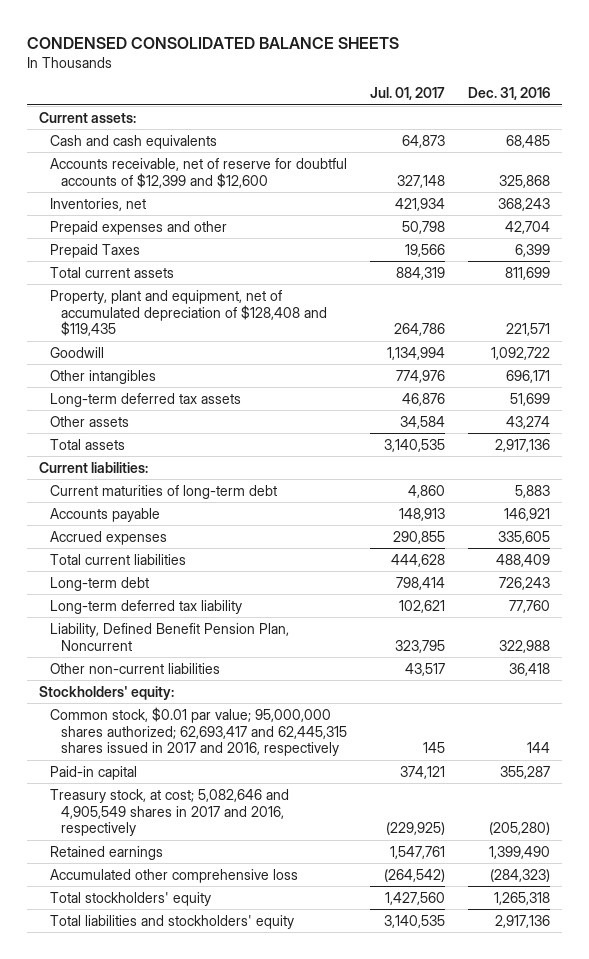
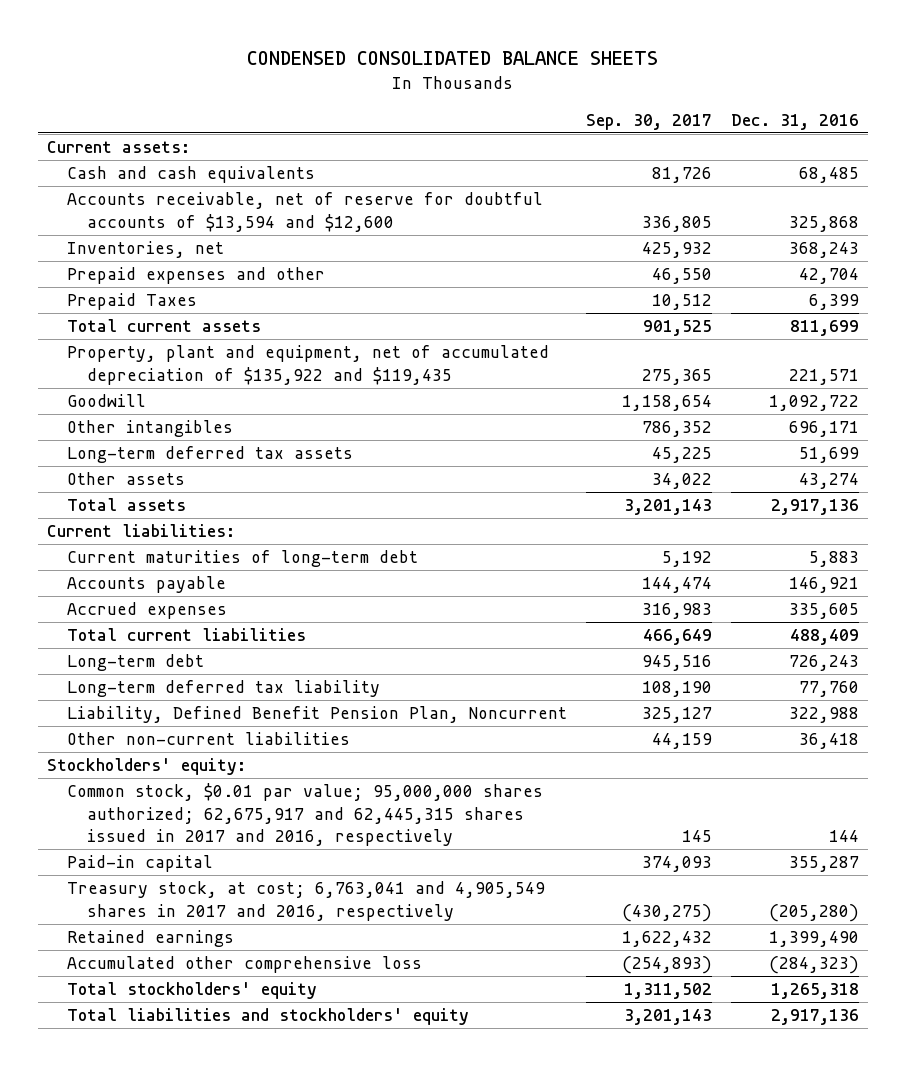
- | Jul. 01, 2017 | Dec. 31, 2016
+ | Sep. 30, 2017 | Dec. 31, 2016
- Accounts receivable, net of reserve for doubtful accounts of $12,399 and $12,600 | 327,148 | 325,868
+ Accounts receivable, net of reserve for doubtful accounts of $13,594 and $12,600 | 336,805 | 325,868
- Property, plant and equipment, net of accumulated depreciation of $128,408 and $119,435 | 264,786 | 221,571
+ Property, plant and equipment, net of accumulated depreciation of $135,922 and $119,435 | 275,365 | 221,571
- Common stock, $0.01 par value; 95,000,000 shares authorized; 62,693,417 and 62,445,315 shares issued in 2017 and 2016, respectively | 145 | 144
+ Common stock, $0.01 par value; 95,000,000 shares authorized; 62,675,917 and 62,445,315 shares issued in 2017 and 2016, respectively | 145 | 144
- Treasury stock, at cost; 5,082,646 and 4,905,549 shares in 2017 and 2016, respectively | (229,925) | (205,280)
+ Treasury stock, at cost; 6,763,041 and 4,905,549 shares in 2017 and 2016, respectively | (430,275) | (205,280)

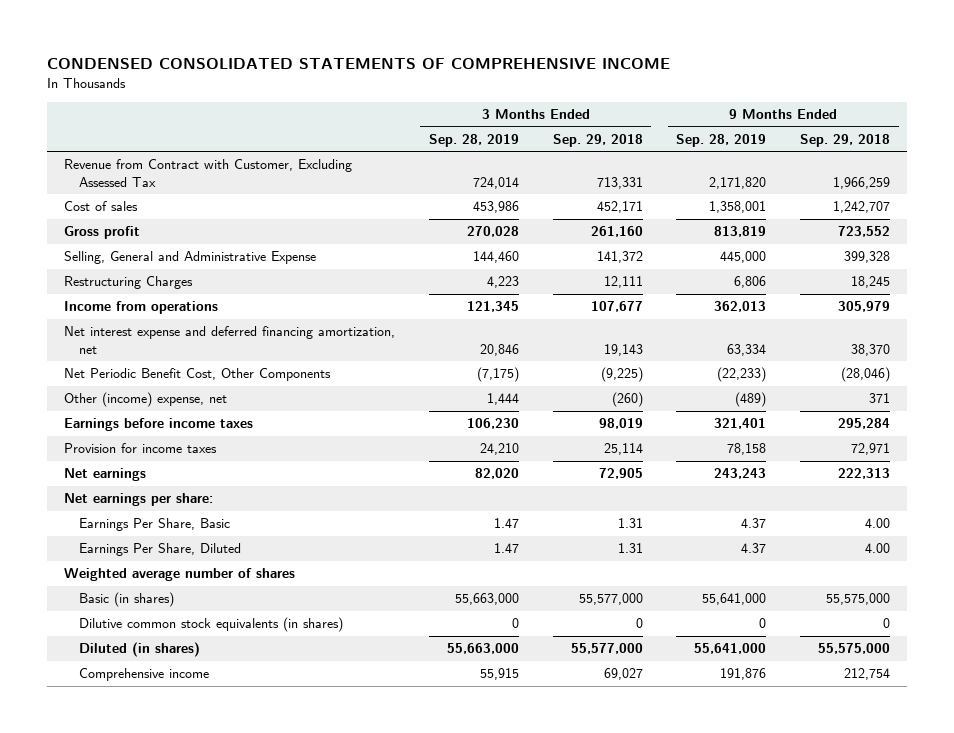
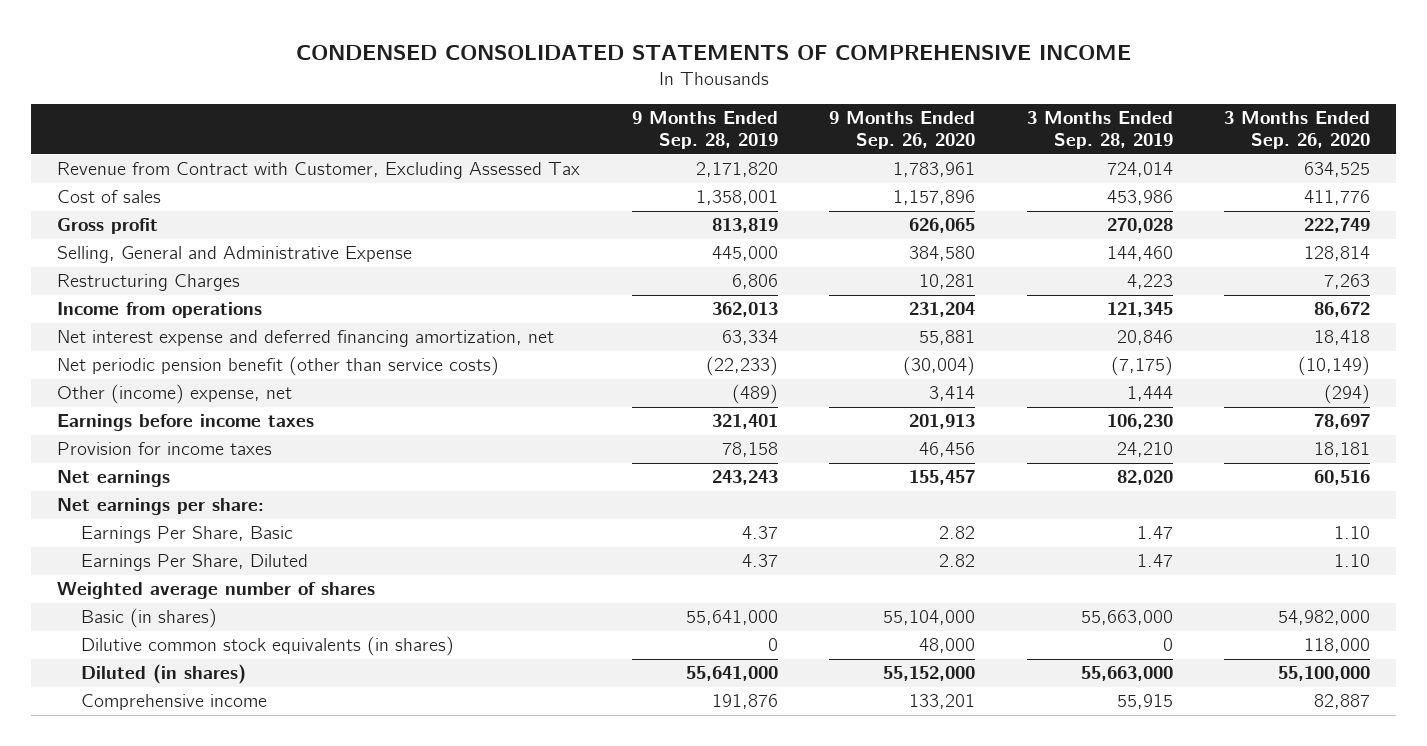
- | 3 Months Ended Sep. 28, 2019 | 3 Months Ended Sep. 29, 2018 | 9 Months Ended Sep. 28, 2019 | 9 Months Ended Sep. 29, 2018
+ | 9 Months Ended Sep. 28, 2019 | 9 Months Ended Sep. 26, 2020 | 3 Months Ended Sep. 28, 2019 | 3 Months Ended Sep. 26, 2020
- Net Periodic Benefit Cost, Other Components | (7,175) | (9,225) | (22,233) | (28,046)
+ Net periodic pension benefit (other than service costs) | (22,233) | (30,004) | (7,175) | (10,149)

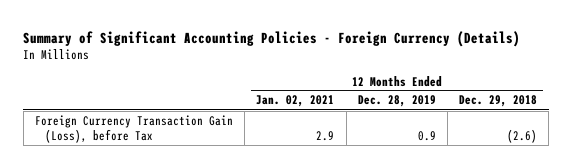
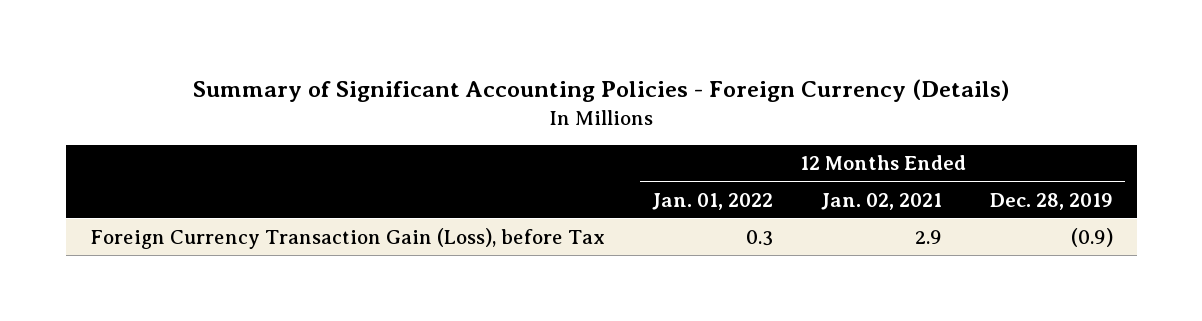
- | 12 Months Ended Jan. 02, 2021 | 12 Months Ended Dec. 28, 2019 | 12 Months Ended Dec. 29, 2018
+ | 12 Months Ended Jan. 01, 2022 | 12 Months Ended Jan. 02, 2021 | 12 Months Ended Dec. 28, 2019
- Foreign Currency Transaction Gain (Loss), before Tax | 2.9 | 0.9 | (2.6)
+ Foreign Currency Transaction Gain (Loss), before Tax | 0.3 | 2.9 | (0.9)

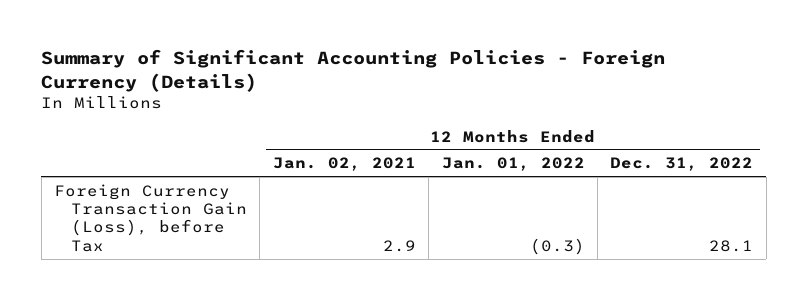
- | 12 Months Ended Jan. 01, 2022 | 12 Months Ended Jan. 02, 2021 | 12 Months Ended Dec. 28, 2019
+ | 12 Months Ended Jan. 02, 2021 | 12 Months Ended Jan. 01, 2022 | 12 Months Ended Dec. 31, 2022
- Foreign Currency Transaction Gain (Loss), before Tax | 0.3 | 2.9 | (0.9)
+ Foreign Currency Transaction Gain (Loss), before Tax | 2.9 | (0.3) | 28.1

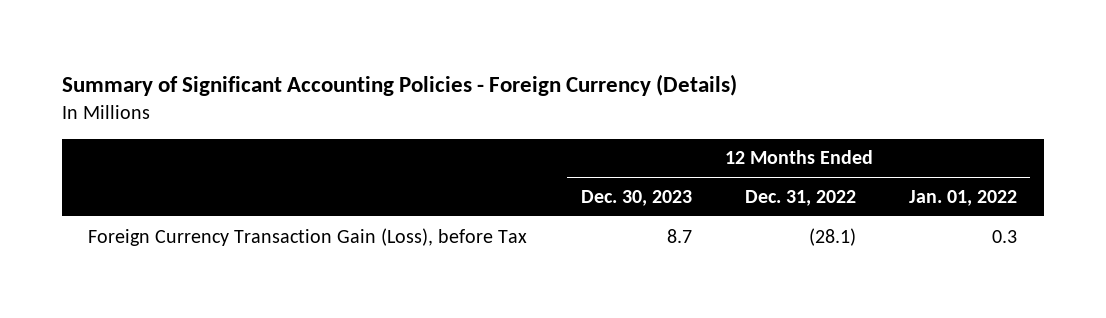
- | 12 Months Ended Jan. 02, 2021 | 12 Months Ended Jan. 01, 2022 | 12 Months Ended Dec. 31, 2022
+ | 12 Months Ended Dec. 30, 2023 | 12 Months Ended Dec. 31, 2022 | 12 Months Ended Jan. 01, 2022
- Foreign Currency Transaction Gain (Loss), before Tax | 2.9 | (0.3) | 28.1
+ Foreign Currency Transaction Gain (Loss), before Tax | 8.7 | (28.1) | 0.3

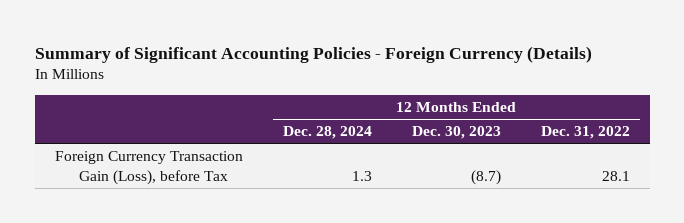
- | 12 Months Ended Dec. 30, 2023 | 12 Months Ended Dec. 31, 2022 | 12 Months Ended Jan. 01, 2022
+ | 12 Months Ended Dec. 28, 2024 | 12 Months Ended Dec. 30, 2023 | 12 Months Ended Dec. 31, 2022
- Foreign Currency Transaction Gain (Loss), before Tax | 8.7 | (28.1) | 0.3
+ Foreign Currency Transaction Gain (Loss), before Tax | 1.3 | (8.7) | 28.1

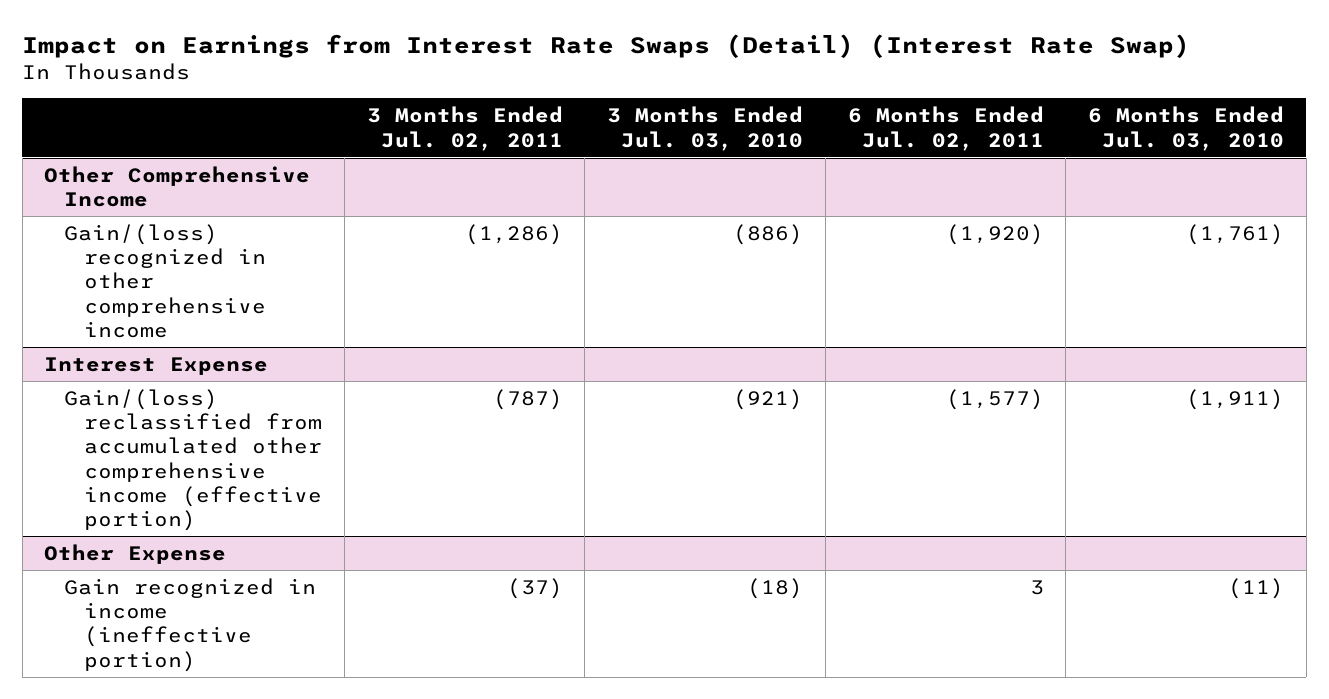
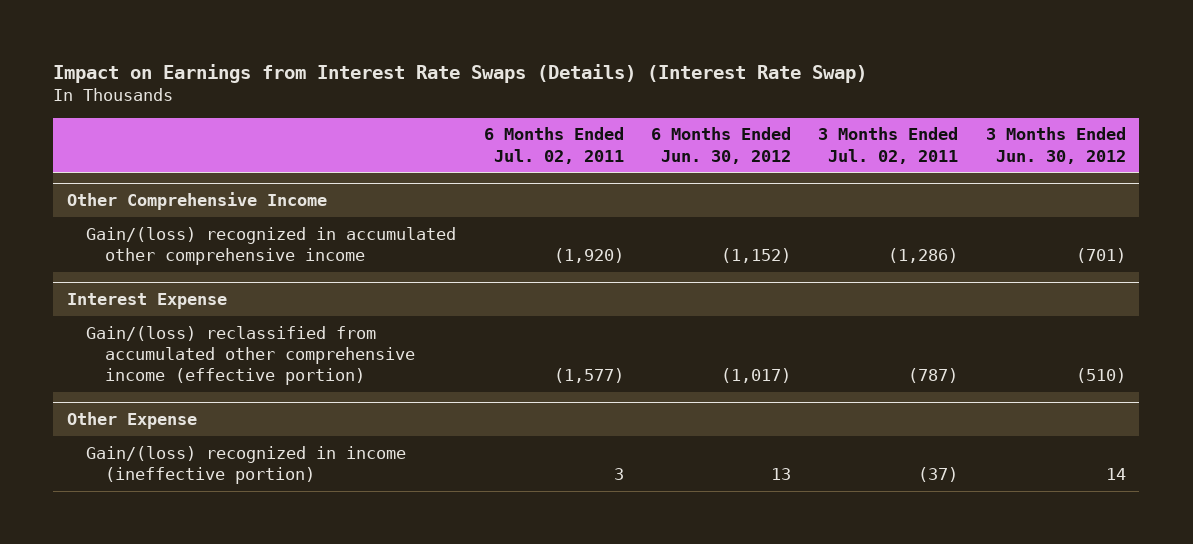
- Impact on Earnings from Interest Rate Swaps (Detail) (Interest Rate Swap)
+ Impact on Earnings from Interest Rate Swaps (Details) (Interest Rate Swap)
- | 3 Months Ended Jul. 02, 2011 | 3 Months Ended Jul. 03, 2010 | 6 Months Ended Jul. 02, 2011 | 6 Months Ended Jul. 03, 2010
+ | 6 Months Ended Jul. 02, 2011 | 6 Months Ended Jun. 30, 2012 | 3 Months Ended Jul. 02, 2011 | 3 Months Ended Jun. 30, 2012
@ Other Comprehensive Income
- Gain/(loss) recognized in other comprehensive income | (1,286) | (886) | (1,920) | (1,761)
+ Gain/(loss) recognized in accumulated other comprehensive income | (1,920) | (1,152) | (1,286) | (701)
@ Other Expense
- Gain recognized in income (ineffective portion) | (37) | (18) | 3 | (11)
+ Gain/(loss) recognized in income (ineffective portion) | 3 | 13 | (37) | 14

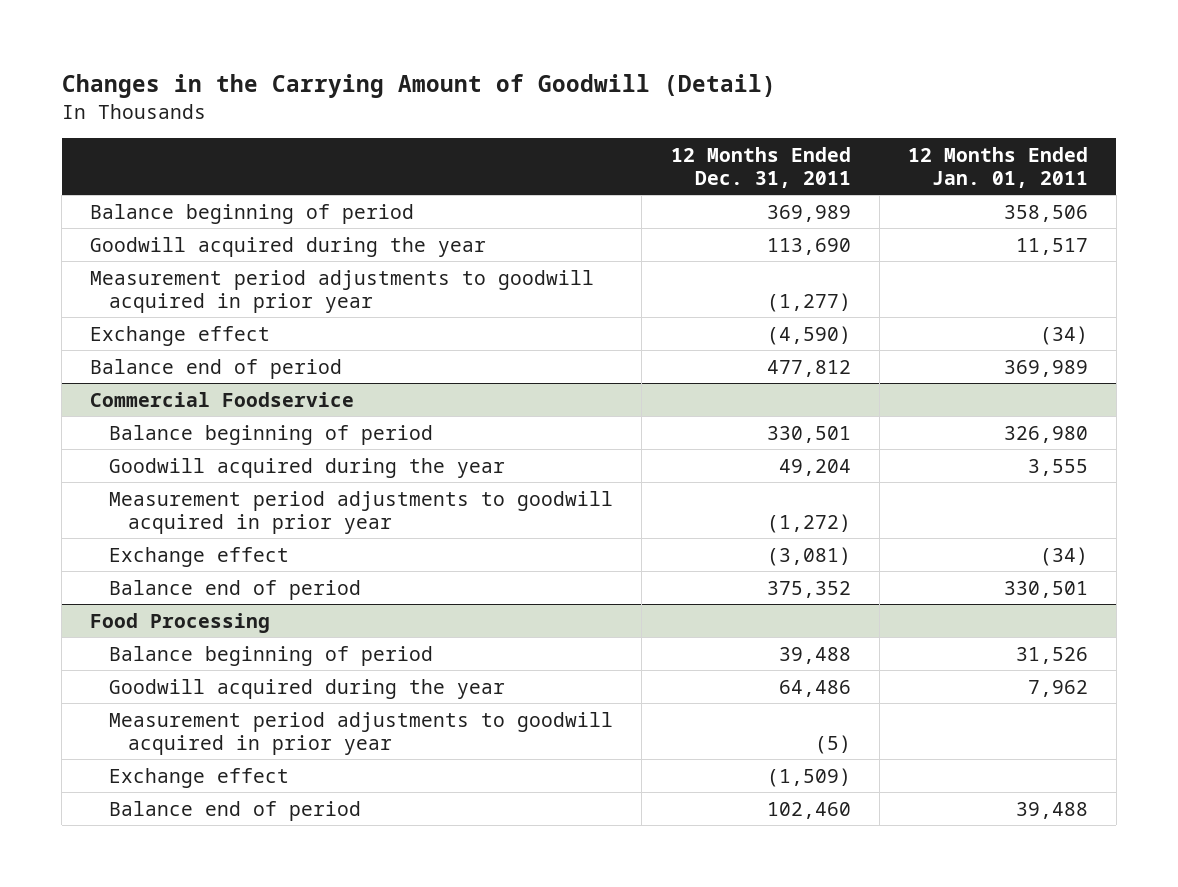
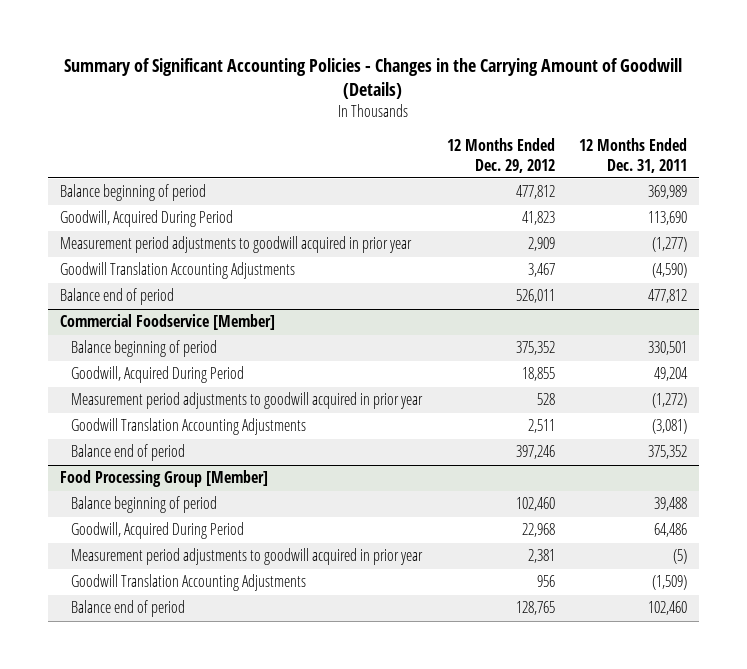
- Changes in the Carrying Amount of Goodwill (Detail)
+ Summary of Significant Accounting Policies - Changes in the Carrying Amount of Goodwill (Details)
- | 12 Months Ended Dec. 31, 2011 | 12 Months Ended Jan. 01, 2011
+ | 12 Months Ended Dec. 29, 2012 | 12 Months Ended Dec. 31, 2011
- Goodwill acquired during the year | 113,690 | 11,517
+ Goodwill, Acquired During Period | 41,823 | 113,690
- Exchange effect | (4,590) | (34)
+ Goodwill Translation Accounting Adjustments | 3,467 | (4,590)
- Commercial Foodservice
+ Commercial Foodservice [Member]
- Goodwill acquired during the year | 49,204 | 3,555
+ Goodwill, Acquired During Period | 18,855 | 49,204
- Exchange effect | (3,081) | (34)
+ Goodwill Translation Accounting Adjustments | 2,511 | (3,081)
- Food Processing
+ Food Processing Group [Member]
- Goodwill acquired during the year | 64,486 | 7,962
+ Goodwill, Acquired During Period | 22,968 | 64,486
- Exchange effect | (1,509) |
+ Goodwill Translation Accounting Adjustments | 956 | (1,509)

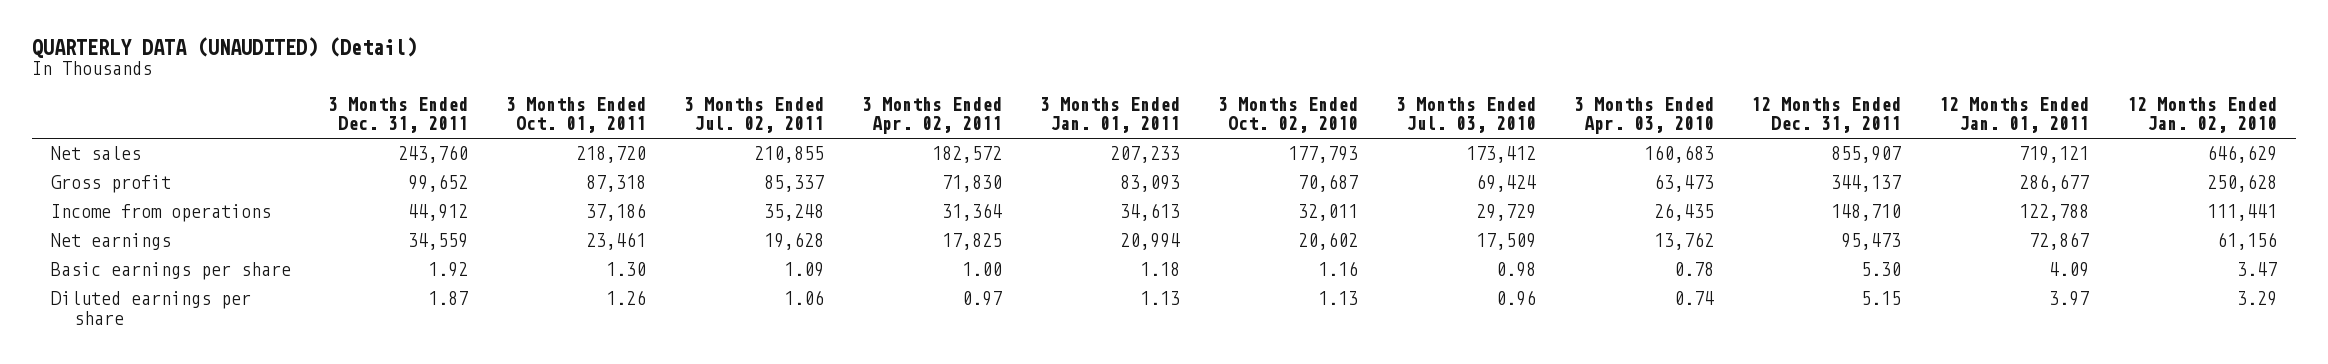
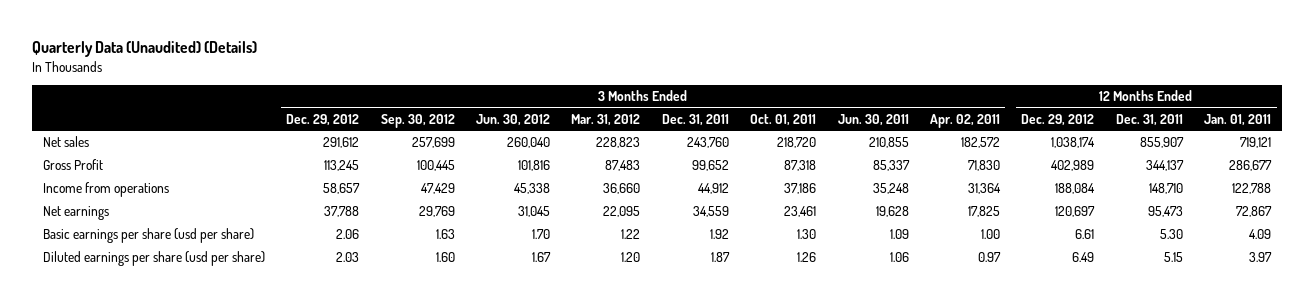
- QUARTERLY DATA (UNAUDITED) (Detail)
+ Quarterly Data (Unaudited) (Details)
- | 3 Months Ended Dec. 31, 2011 | 3 Months Ended Oct. 01, 2011 | 3 Months Ended Jul. 02, 2011 | 3 Months Ended Apr. 02, 2011 | 3 Months Ended Jan. 01, 2011 | 3 Months Ended Oct. 02, 2010 | 3 Months Ended Jul. 03, 2010 | 3 Months Ended Apr. 03, 2010 | 12 Months Ended Dec. 31, 2011 | 12 Months Ended Jan. 01, 2011 | 12 Months Ended Jan. 02, 2010
+ | 3 Months Ended Dec. 29, 2012 | 3 Months Ended Sep. 30, 2012 | 3 Months Ended Jun. 30, 2012 | 3 Months Ended Mar. 31, 2012 | 3 Months Ended Dec. 31, 2011 | 3 Months Ended Oct. 01, 2011 | 3 Months Ended Jun. 30, 2011 | 3 Months Ended Apr. 02, 2011 | 12 Months Ended Dec. 29, 2012 | 12 Months Ended Dec. 31, 2011 | 12 Months Ended Jan. 01, 2011
- Gross profit | 99,652 | 87,318 | 85,337 | 71,830 | 83,093 | 70,687 | 69,424 | 63,473 | 344,137 | 286,677 | 250,628
+ Gross Profit | 113,245 | 100,445 | 101,816 | 87,483 | 99,652 | 87,318 | 85,337 | 71,830 | 402,989 | 344,137 | 286,677
- Basic earnings per share | 1.92 | 1.30 | 1.09 | 1.00 | 1.18 | 1.16 | 0.98 | 0.78 | 5.30 | 4.09 | 3.47
- Diluted earnings per share | 1.87 | 1.26 | 1.06 | 0.97 | 1.13 | 1.13 | 0.96 | 0.74 | 5.15 | 3.97 | 3.29
+ Basic earnings per share (usd per share) | 2.06 | 1.63 | 1.70 | 1.22 | 1.92 | 1.30 | 1.09 | 1.00 | 6.61 | 5.30 | 4.09
+ Diluted earnings per share (usd per share) | 2.03 | 1.60 | 1.67 | 1.20 | 1.87 | 1.26 | 1.06 | 0.97 | 6.49 | 5.15 | 3.97

